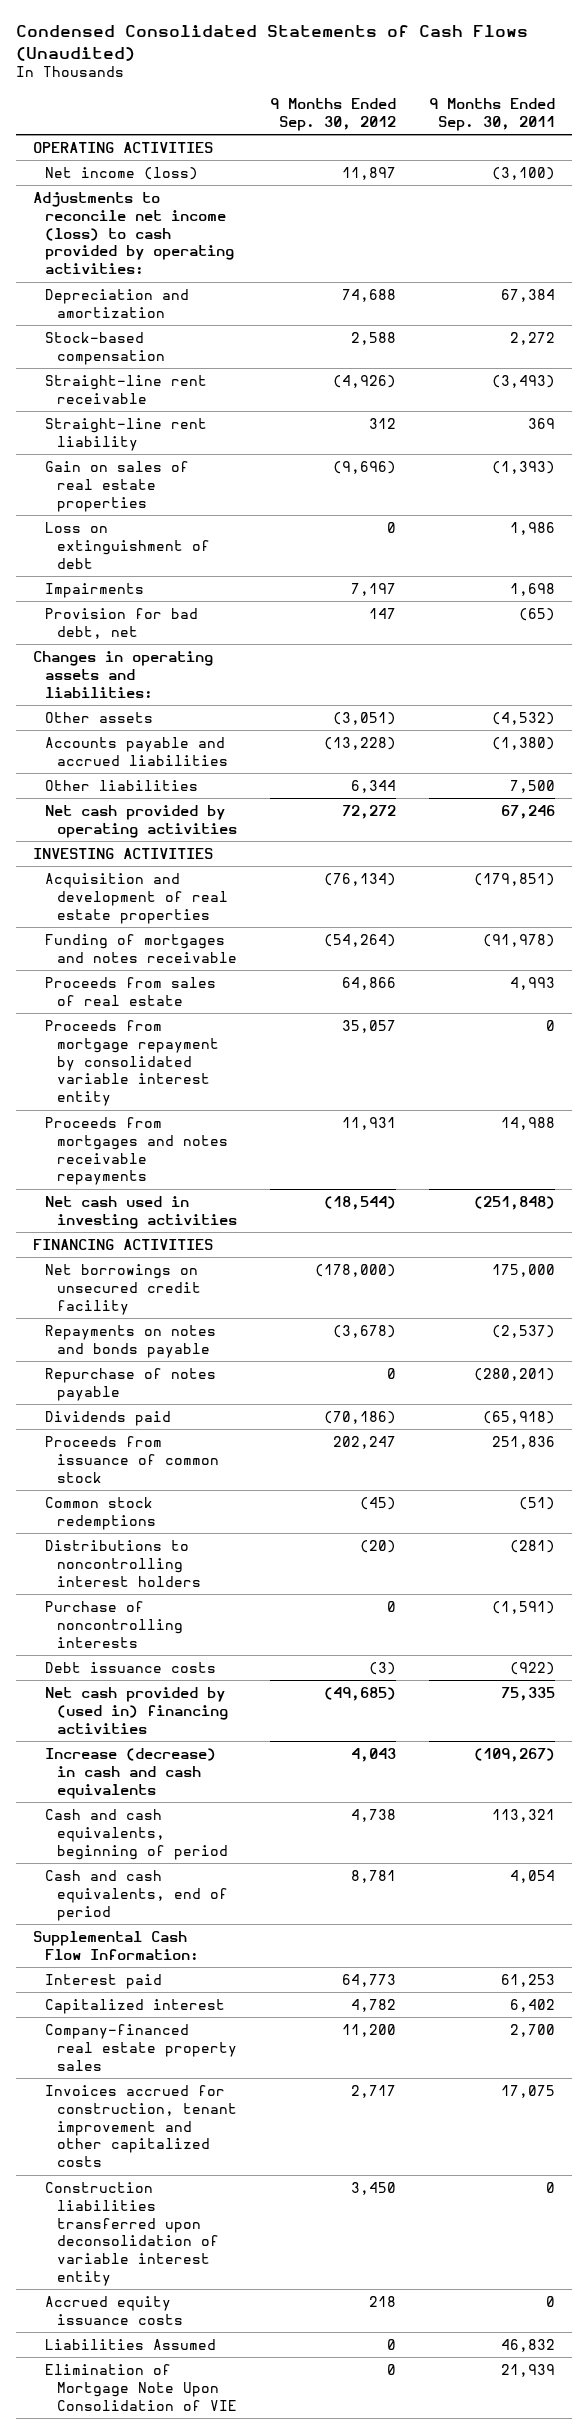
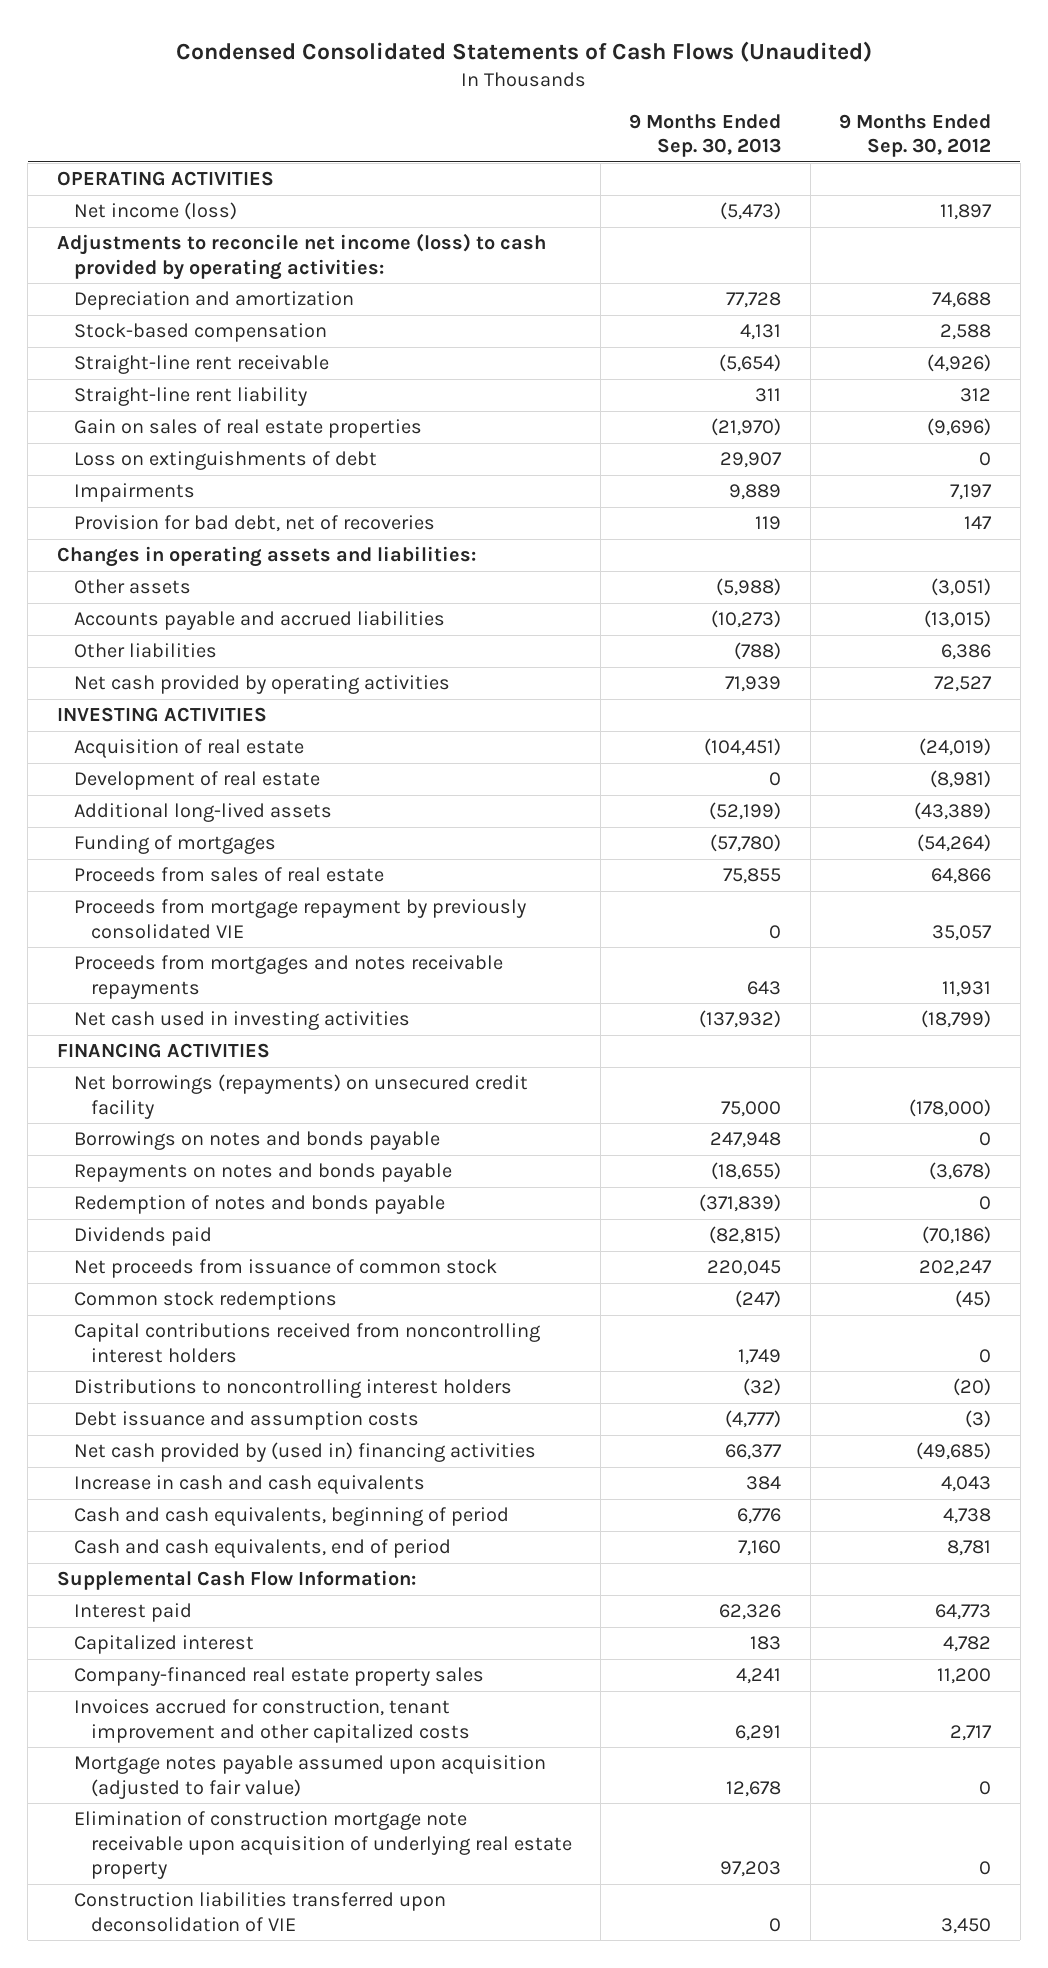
- | 9 Months Ended Sep. 30, 2012 | 9 Months Ended Sep. 30, 2011
+ | 9 Months Ended Sep. 30, 2013 | 9 Months Ended Sep. 30, 2012
- Loss on extinguishment of debt | 0 | 1,986
+ Loss on extinguishments of debt | 29,907 | 0
- Provision for bad debt, net | 147 | (65)
+ Provision for bad debt, net of recoveries | 119 | 147
- Accounts payable and accrued liabilities | (13,228) | (1,380)
- Other liabilities | 6,344 | 7,500
- Net cash provided by operating activities | 72,272 | 67,246
+ Accounts payable and accrued liabilities | (10,273) | (13,015)
+ Other liabilities | (788) | 6,386
+ Net cash provided by operating activities | 71,939 | 72,527
- Acquisition and development of real estate properties | (76,134) | (179,851)
- Funding of mortgages and notes receivable | (54,264) | (91,978)
+ Acquisition of real estate | (104,451) | (24,019)
+ Development of real estate | 0 | (8,981)
+ Additional long-lived assets | (52,199) | (43,389)
+ Funding of mortgages | (57,780) | (54,264)
- Proceeds from mortgage repayment by consolidated variable interest entity | 35,057 | 0
+ Proceeds from mortgage repayment by previously consolidated VIE | 0 | 35,057
- Net cash used in investing activities | (18,544) | (251,848)
+ Net cash used in investing activities | (137,932) | (18,799)
- Net borrowings on unsecured credit facility | (178,000) | 175,000
+ Net borrowings (repayments) on unsecured credit facility | 75,000 | (178,000)
+ Borrowings on notes and bonds payable | 247,948 | 0
- Repurchase of notes payable | 0 | (280,201)
+ Redemption of notes and bonds payable | (371,839) | 0
- Proceeds from issuance of common stock | 202,247 | 251,836
+ Net proceeds from issuance of common stock | 220,045 | 202,247
+ Capital contributions received from noncontrolling interest holders | 1,749 | 0
- Purchase of noncontrolling interests | 0 | (1,591)
- Debt issuance costs | (3) | (922)
+ Debt issuance and assumption costs | (4,777) | (3)
- Increase (decrease) in cash and cash equivalents | 4,043 | (109,267)
+ Increase in cash and cash equivalents | 384 | 4,043
- Construction liabilities transferred upon deconsolidation of variable interest entity | 3,450 | 0
- Accrued equity issuance costs | 218 | 0
- Liabilities Assumed | 0 | 46,832
- Elimination of Mortgage Note Upon Consolidation of VIE | 0 | 21,939
+ Mortgage notes payable assumed upon acquisition (adjusted to fair value) | 12,678 | 0
+ Elimination of construction mortgage note receivable upon acquisition of underlying real estate property | 97,203 | 0
+ Construction liabilities transferred upon deconsolidation of VIE | 0 | 3,450

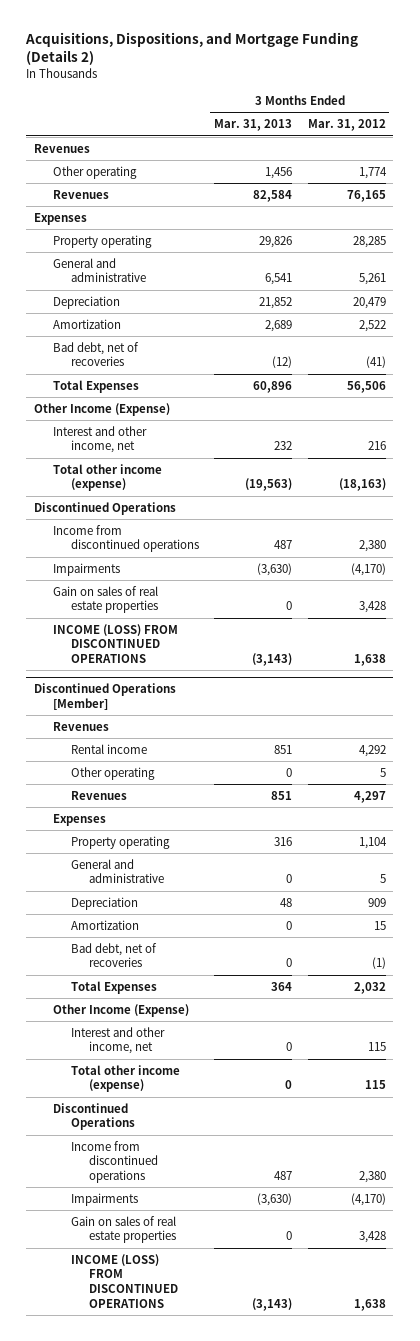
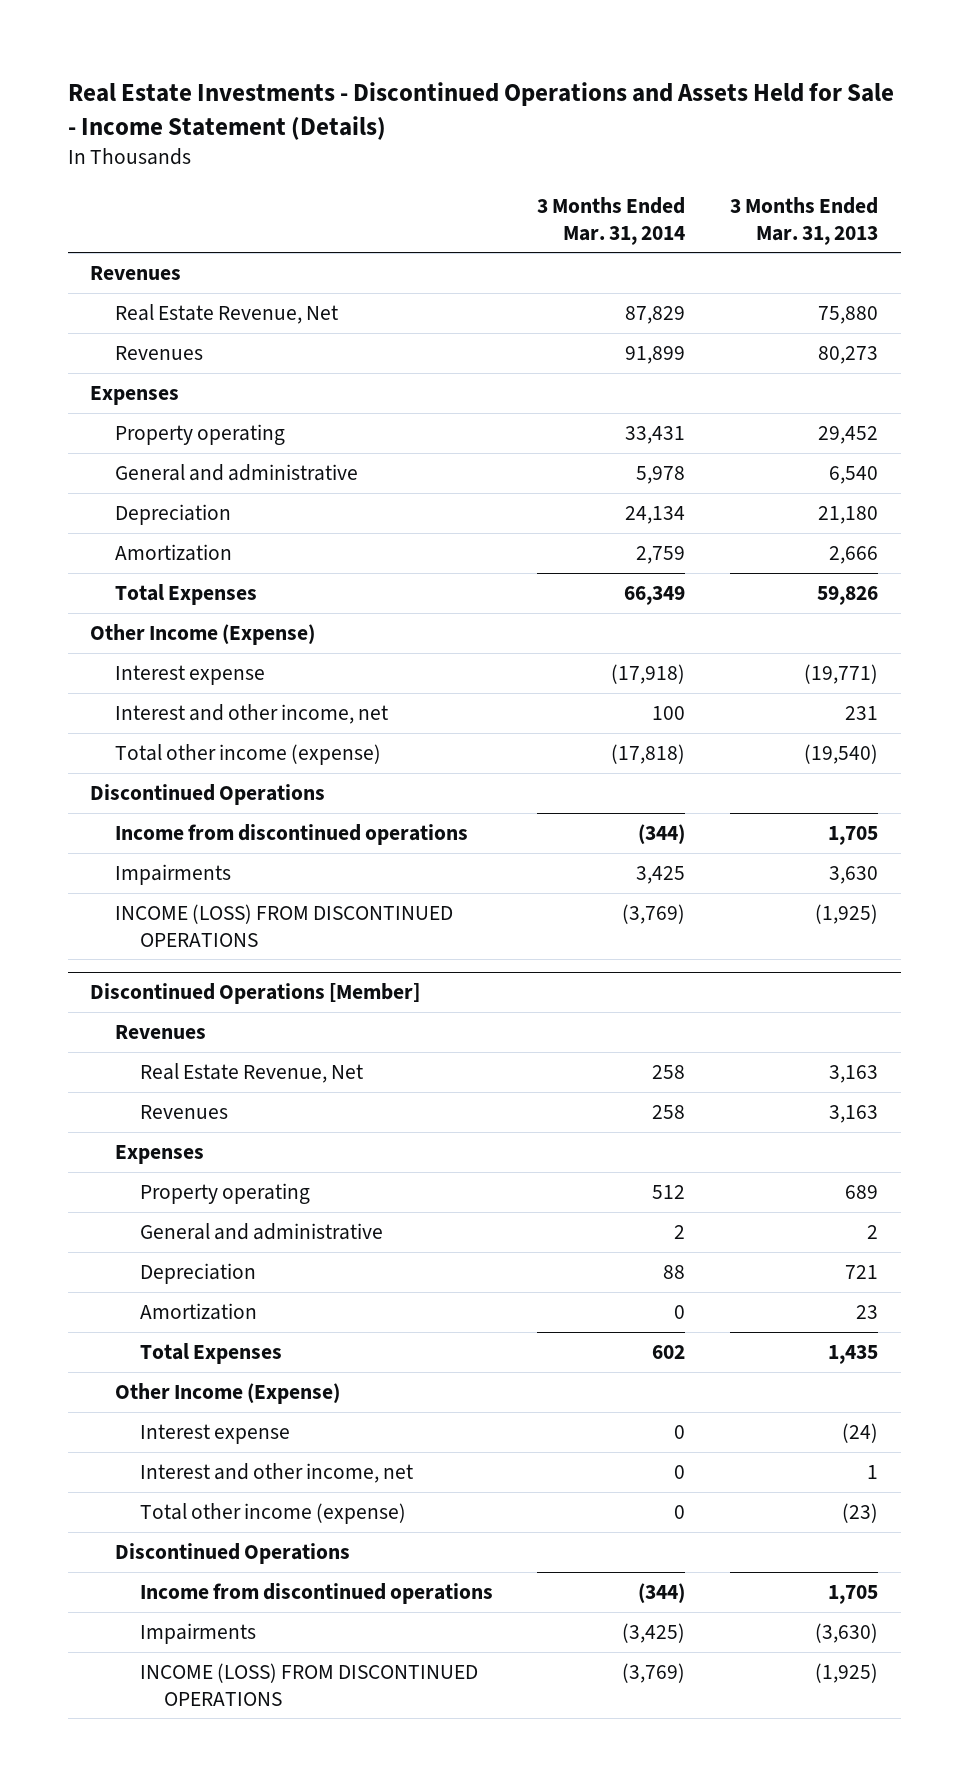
- Acquisitions, Dispositions, and Mortgage Funding (Details 2)
+ Real Estate Investments - Discontinued Operations and Assets Held for Sale - Income Statement (Details)
- | 3 Months Ended Mar. 31, 2013 | 3 Months Ended Mar. 31, 2012
+ | 3 Months Ended Mar. 31, 2014 | 3 Months Ended Mar. 31, 2013
- Other operating | 1,456 | 1,774
- Revenues | 82,584 | 76,165
+ Real Estate Revenue, Net | 87,829 | 75,880
+ Revenues | 91,899 | 80,273
- Property operating | 29,826 | 28,285
- General and administrative | 6,541 | 5,261
- Depreciation | 21,852 | 20,479
- Amortization | 2,689 | 2,522
- Bad debt, net of recoveries | (12) | (41)
- Total Expenses | 60,896 | 56,506
+ Property operating | 33,431 | 29,452
+ General and administrative | 5,978 | 6,540
+ Depreciation | 24,134 | 21,180
+ Amortization | 2,759 | 2,666
+ Total Expenses | 66,349 | 59,826
- Interest and other income, net | 232 | 216
- Total other income (expense) | (19,563) | (18,163)
+ Interest expense | (17,918) | (19,771)
+ Interest and other income, net | 100 | 231
+ Total other income (expense) | (17,818) | (19,540)
- Income from discontinued operations | 487 | 2,380
- Impairments | (3,630) | (4,170)
- Gain on sales of real estate properties | 0 | 3,428
- INCOME (LOSS) FROM DISCONTINUED OPERATIONS | (3,143) | 1,638
+ Income from discontinued operations | (344) | 1,705
+ Impairments | 3,425 | 3,630
+ INCOME (LOSS) FROM DISCONTINUED OPERATIONS | (3,769) | (1,925)
@ Discontinued Operations [Member]
- Rental income | 851 | 4,292
- Other operating | 0 | 5
- Revenues | 851 | 4,297
+ Real Estate Revenue, Net | 258 | 3,163
+ Revenues | 258 | 3,163
- Property operating | 316 | 1,104
- General and administrative | 0 | 5
- Depreciation | 48 | 909
- Amortization | 0 | 15
- Bad debt, net of recoveries | 0 | (1)
- Total Expenses | 364 | 2,032
+ Property operating | 512 | 689
+ General and administrative | 2 | 2
+ Depreciation | 88 | 721
+ Amortization | 0 | 23
+ Total Expenses | 602 | 1,435
- Interest and other income, net | 0 | 115
- Total other income (expense) | 0 | 115
+ Interest expense | 0 | (24)
+ Interest and other income, net | 0 | 1
+ Total other income (expense) | 0 | (23)
- Income from discontinued operations | 487 | 2,380
+ Income from discontinued operations | (344) | 1,705
- Gain on sales of real estate properties | 0 | 3,428
- INCOME (LOSS) FROM DISCONTINUED OPERATIONS | (3,143) | 1,638
+ INCOME (LOSS) FROM DISCONTINUED OPERATIONS | (3,769) | (1,925)

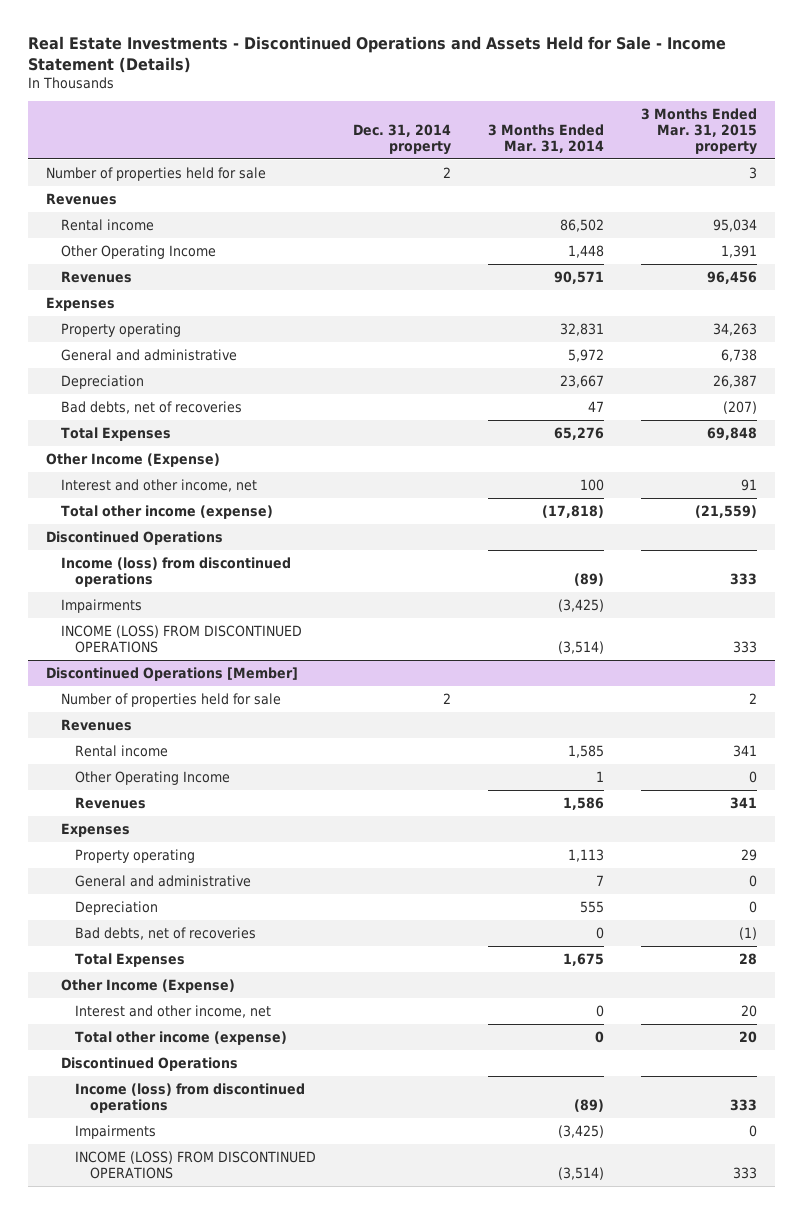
- | 3 Months Ended Mar. 31, 2014 | 3 Months Ended Mar. 31, 2013
+ | Dec. 31, 2014 property | 3 Months Ended Mar. 31, 2014 | 3 Months Ended Mar. 31, 2015 property
+ Number of properties held for sale | 2 | | 3
- Real Estate Revenue, Net | 87,829 | 75,880
- Revenues | 91,899 | 80,273
+ Rental income | | 86,502 | 95,034
+ Other Operating Income | | 1,448 | 1,391
+ Revenues | | 90,571 | 96,456
- Property operating | 33,431 | 29,452
- General and administrative | 5,978 | 6,540
- Depreciation | 24,134 | 21,180
- Amortization | 2,759 | 2,666
- Total Expenses | 66,349 | 59,826
+ Property operating | | 32,831 | 34,263
+ General and administrative | | 5,972 | 6,738
+ Depreciation | | 23,667 | 26,387
+ Bad debts, net of recoveries | | 47 | (207)
+ Total Expenses | | 65,276 | 69,848
- Interest expense | (17,918) | (19,771)
- Income from discontinued operations | (344) | 1,705
- Impairments | 3,425 | 3,630
- INCOME (LOSS) FROM DISCONTINUED OPERATIONS | (3,769) | (1,925)
+ Income (loss) from discontinued operations | | (89) | 333
+ Impairments | | (3,425) |
+ INCOME (LOSS) FROM DISCONTINUED OPERATIONS | | (3,514) | 333
@ Discontinued Operations [Member]
+ Number of properties held for sale | 2 | | 2
- Real Estate Revenue, Net | 258 | 3,163
- Revenues | 258 | 3,163
+ Rental income | | 1,585 | 341
+ Other Operating Income | | 1 | 0
+ Revenues | | 1,586 | 341
- Property operating | 512 | 689
- General and administrative | 2 | 2
- Depreciation | 88 | 721
- Amortization | 0 | 23
- Total Expenses | 602 | 1,435
+ Property operating | | 1,113 | 29
+ General and administrative | | 7 | 0
+ Depreciation | | 555 | 0
+ Bad debts, net of recoveries | | 0 | (1)
+ Total Expenses | | 1,675 | 28
- Interest expense | 0 | (24)
- Income from discontinued operations | (344) | 1,705
+ Income (loss) from discontinued operations | | (89) | 333
- INCOME (LOSS) FROM DISCONTINUED OPERATIONS | (3,769) | (1,925)
+ INCOME (LOSS) FROM DISCONTINUED OPERATIONS | | (3,514) | 333

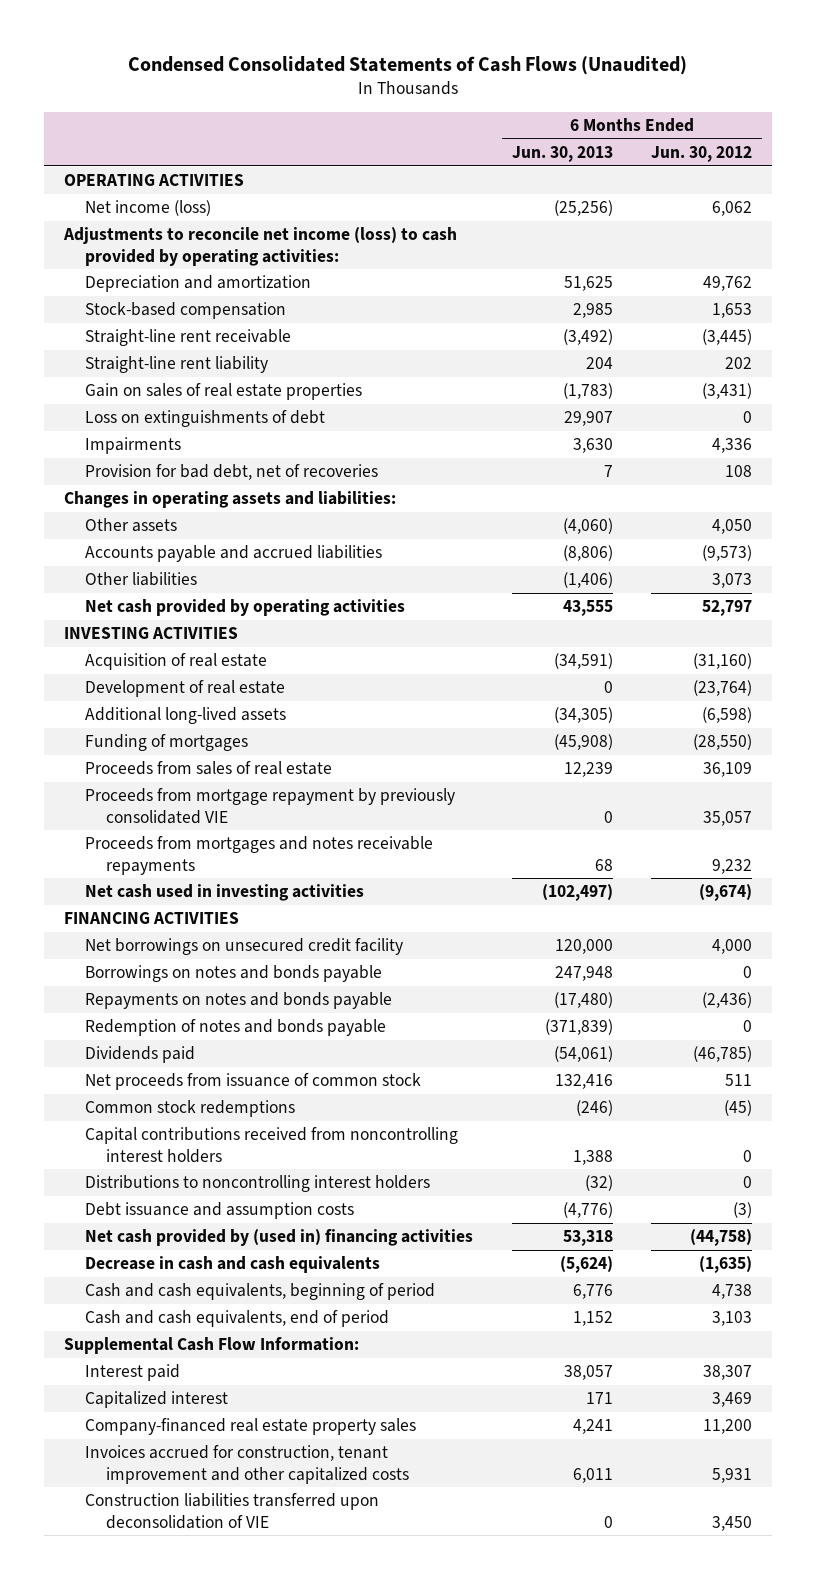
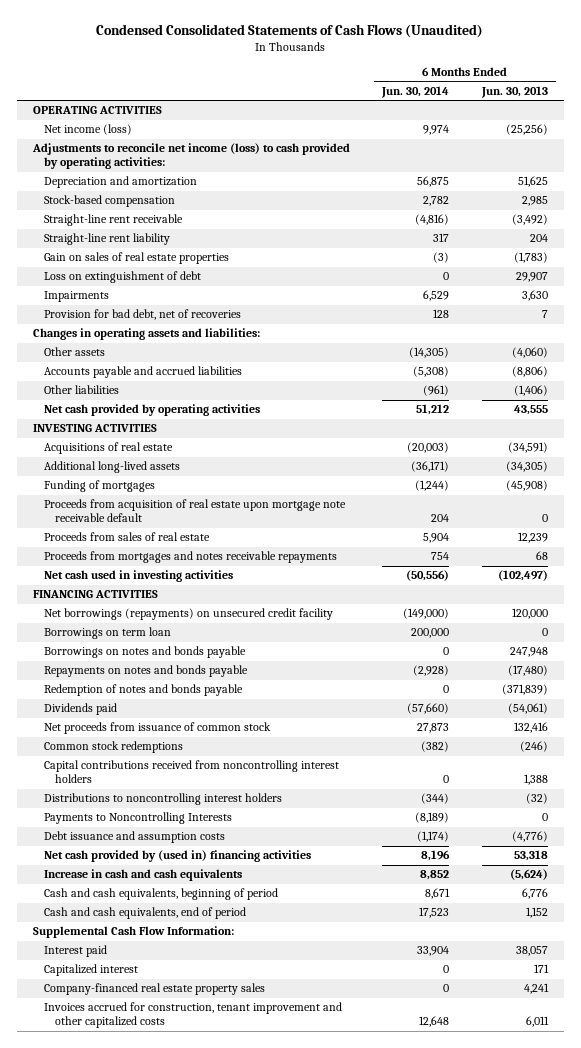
- | 6 Months Ended Jun. 30, 2013 | 6 Months Ended Jun. 30, 2012
+ | 6 Months Ended Jun. 30, 2014 | 6 Months Ended Jun. 30, 2013
- Loss on extinguishments of debt | 29,907 | 0
+ Loss on extinguishment of debt | 0 | 29,907
- Acquisition of real estate | (34,591) | (31,160)
- Development of real estate | 0 | (23,764)
+ Acquisitions of real estate | (20,003) | (34,591)
+ Proceeds from acquisition of real estate upon mortgage note receivable default | 204 | 0
- Proceeds from mortgage repayment by previously consolidated VIE | 0 | 35,057
- Net borrowings on unsecured credit facility | 120,000 | 4,000
+ Net borrowings (repayments) on unsecured credit facility | (149,000) | 120,000
+ Borrowings on term loan | 200,000 | 0
+ Payments to Noncontrolling Interests | (8,189) | 0
- Decrease in cash and cash equivalents | (5,624) | (1,635)
+ Increase in cash and cash equivalents | 8,852 | (5,624)
- Construction liabilities transferred upon deconsolidation of VIE | 0 | 3,450

